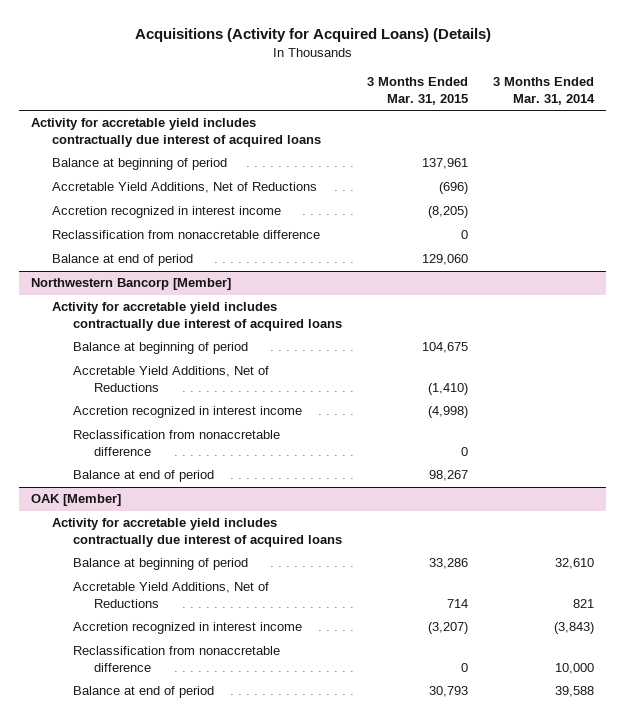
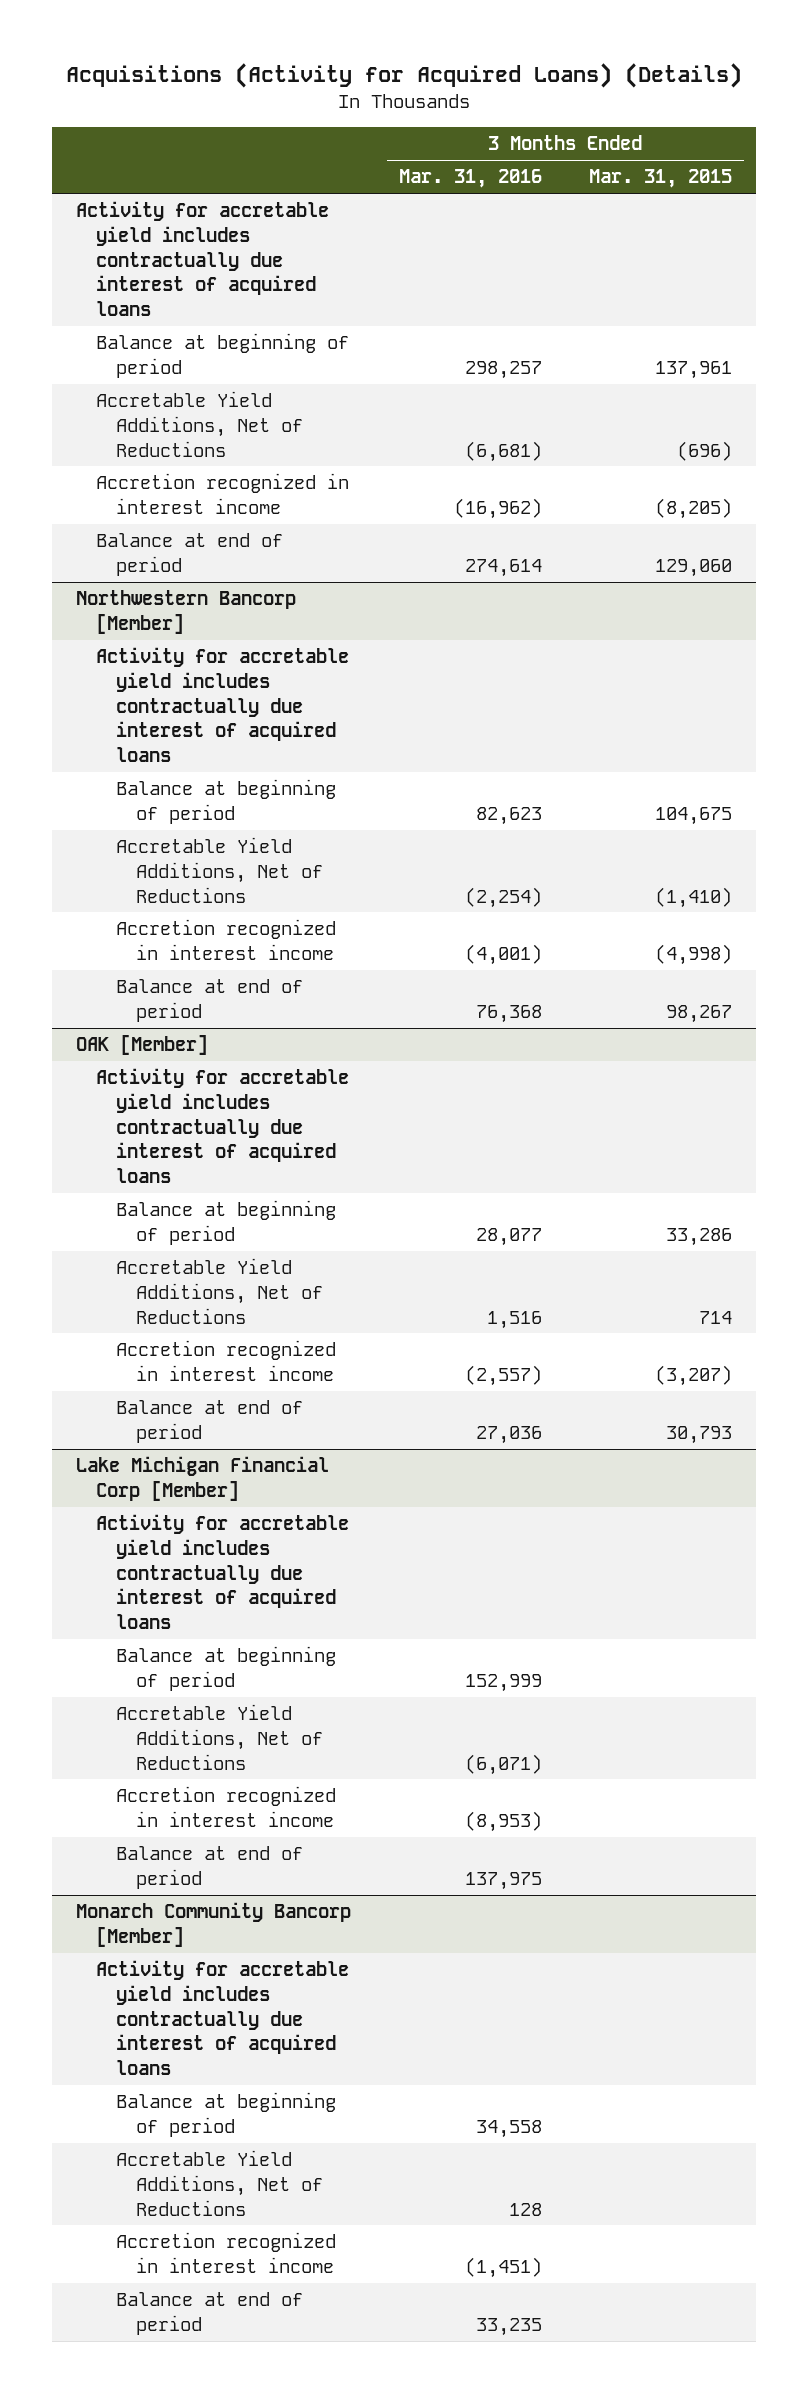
- | 3 Months Ended Mar. 31, 2015 | 3 Months Ended Mar. 31, 2014
+ | 3 Months Ended Mar. 31, 2016 | 3 Months Ended Mar. 31, 2015
- Reclassification from nonaccretable difference | 0 |
@ Northwestern Bancorp [Member]
- Reclassification from nonaccretable difference | 0 |
@ OAK [Member]
- Reclassification from nonaccretable difference | 0 | 10,000
+ Lake Michigan Financial Corp [Member]
+ Activity for accretable yield includes contractually due interest of acquired loans
+ Balance at beginning of period | 152,999 |
+ Accretable Yield Additions, Net of Reductions | (6,071) |
+ Accretion recognized in interest income | (8,953) |
+ Balance at end of period | 137,975 |
+ Monarch Community Bancorp [Member]
+ Activity for accretable yield includes contractually due interest of acquired loans
+ Balance at beginning of period | 34,558 |
+ Accretable Yield Additions, Net of Reductions | 128 |
+ Accretion recognized in interest income | (1,451) |
+ Balance at end of period | 33,235 |

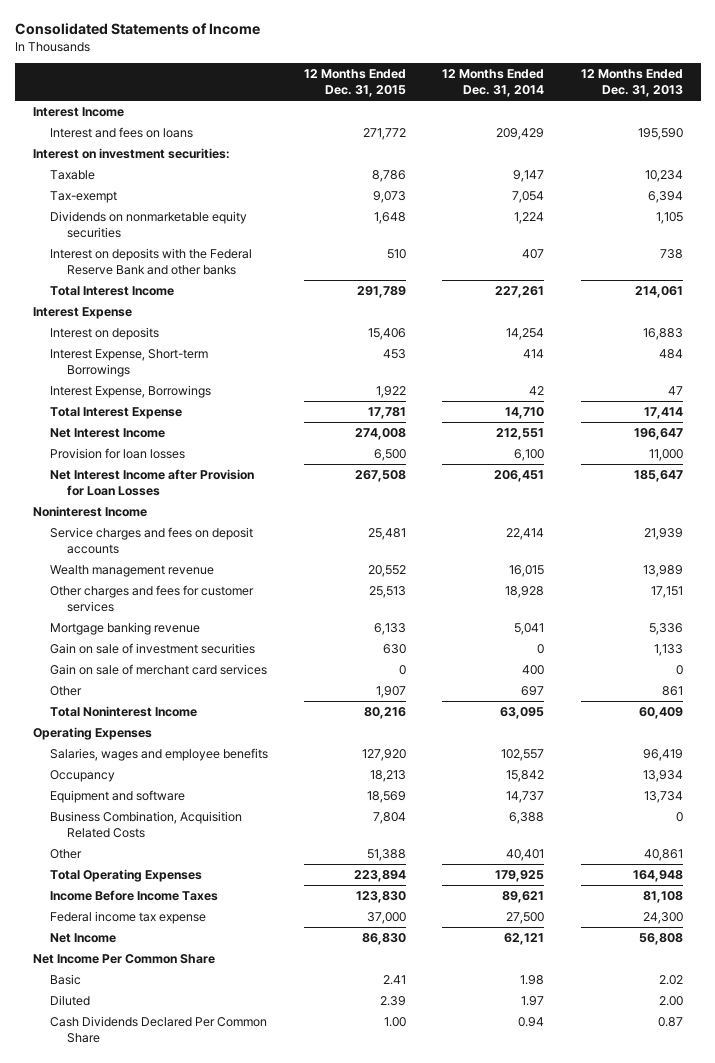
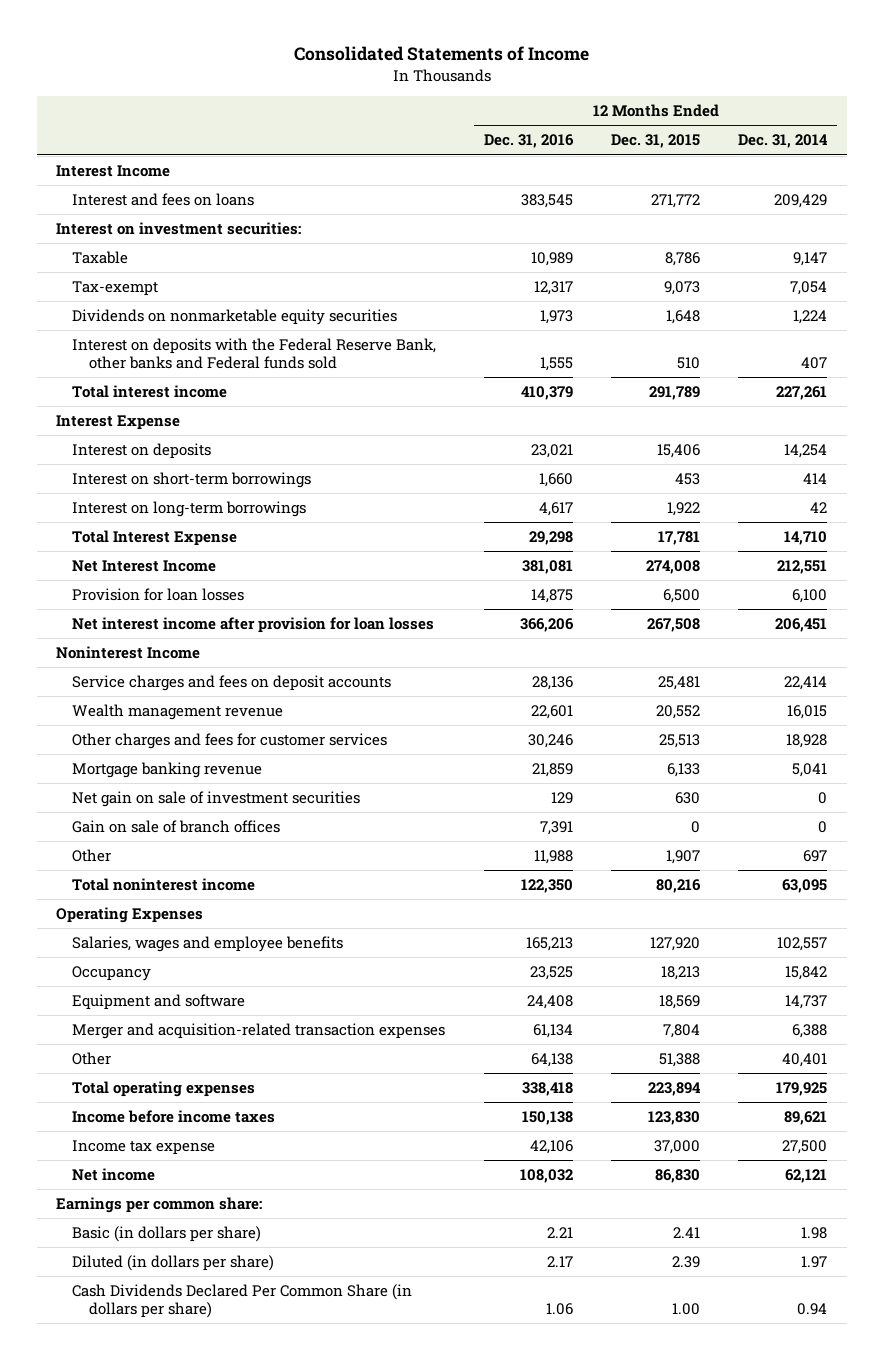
- | 12 Months Ended Dec. 31, 2015 | 12 Months Ended Dec. 31, 2014 | 12 Months Ended Dec. 31, 2013
+ | 12 Months Ended Dec. 31, 2016 | 12 Months Ended Dec. 31, 2015 | 12 Months Ended Dec. 31, 2014
- Interest on deposits with the Federal Reserve Bank and other banks | 510 | 407 | 738
- Total Interest Income | 291,789 | 227,261 | 214,061
+ Interest on deposits with the Federal Reserve Bank, other banks and Federal funds sold | 1,555 | 510 | 407
+ Total interest income | 410,379 | 291,789 | 227,261
- Interest Expense, Short-term Borrowings | 453 | 414 | 484
- Interest Expense, Borrowings | 1,922 | 42 | 47
+ Interest on short-term borrowings | 1,660 | 453 | 414
+ Interest on long-term borrowings | 4,617 | 1,922 | 42
- Net Interest Income after Provision for Loan Losses | 267,508 | 206,451 | 185,647
+ Net interest income after provision for loan losses | 366,206 | 267,508 | 206,451
- Gain on sale of investment securities | 630 | 0 | 1,133
- Gain on sale of merchant card services | 0 | 400 | 0
+ Net gain on sale of investment securities | 129 | 630 | 0
+ Gain on sale of branch offices | 7,391 | 0 | 0
- Total Noninterest Income | 80,216 | 63,095 | 60,409
+ Total noninterest income | 122,350 | 80,216 | 63,095
- Business Combination, Acquisition Related Costs | 7,804 | 6,388 | 0
+ Merger and acquisition-related transaction expenses | 61,134 | 7,804 | 6,388
- Total Operating Expenses | 223,894 | 179,925 | 164,948
- Income Before Income Taxes | 123,830 | 89,621 | 81,108
- Federal income tax expense | 37,000 | 27,500 | 24,300
- Net Income | 86,830 | 62,121 | 56,808
- Net Income Per Common Share
- Basic | 2.41 | 1.98 | 2.02
- Diluted | 2.39 | 1.97 | 2.00
- Cash Dividends Declared Per Common Share | 1.00 | 0.94 | 0.87
+ Total operating expenses | 338,418 | 223,894 | 179,925
+ Income before income taxes | 150,138 | 123,830 | 89,621
+ Income tax expense | 42,106 | 37,000 | 27,500
+ Net income | 108,032 | 86,830 | 62,121
+ Earnings per common share:
+ Basic (in dollars per share) | 2.21 | 2.41 | 1.98
+ Diluted (in dollars per share) | 2.17 | 2.39 | 1.97
+ Cash Dividends Declared Per Common Share (in dollars per share) | 1.06 | 1.00 | 0.94

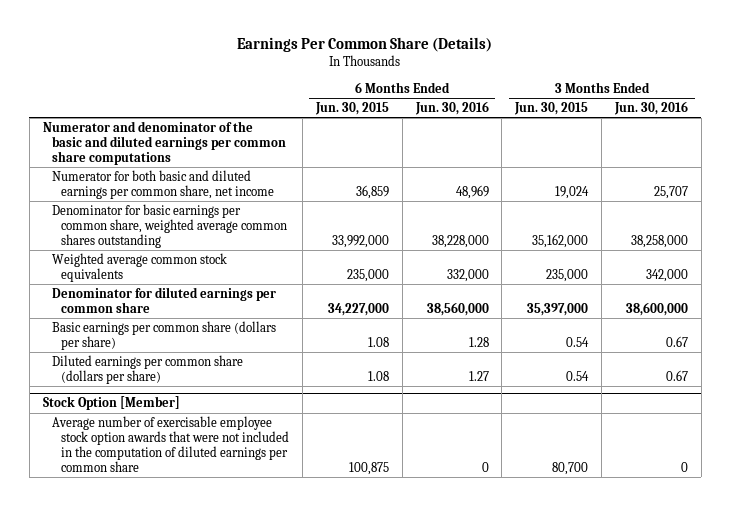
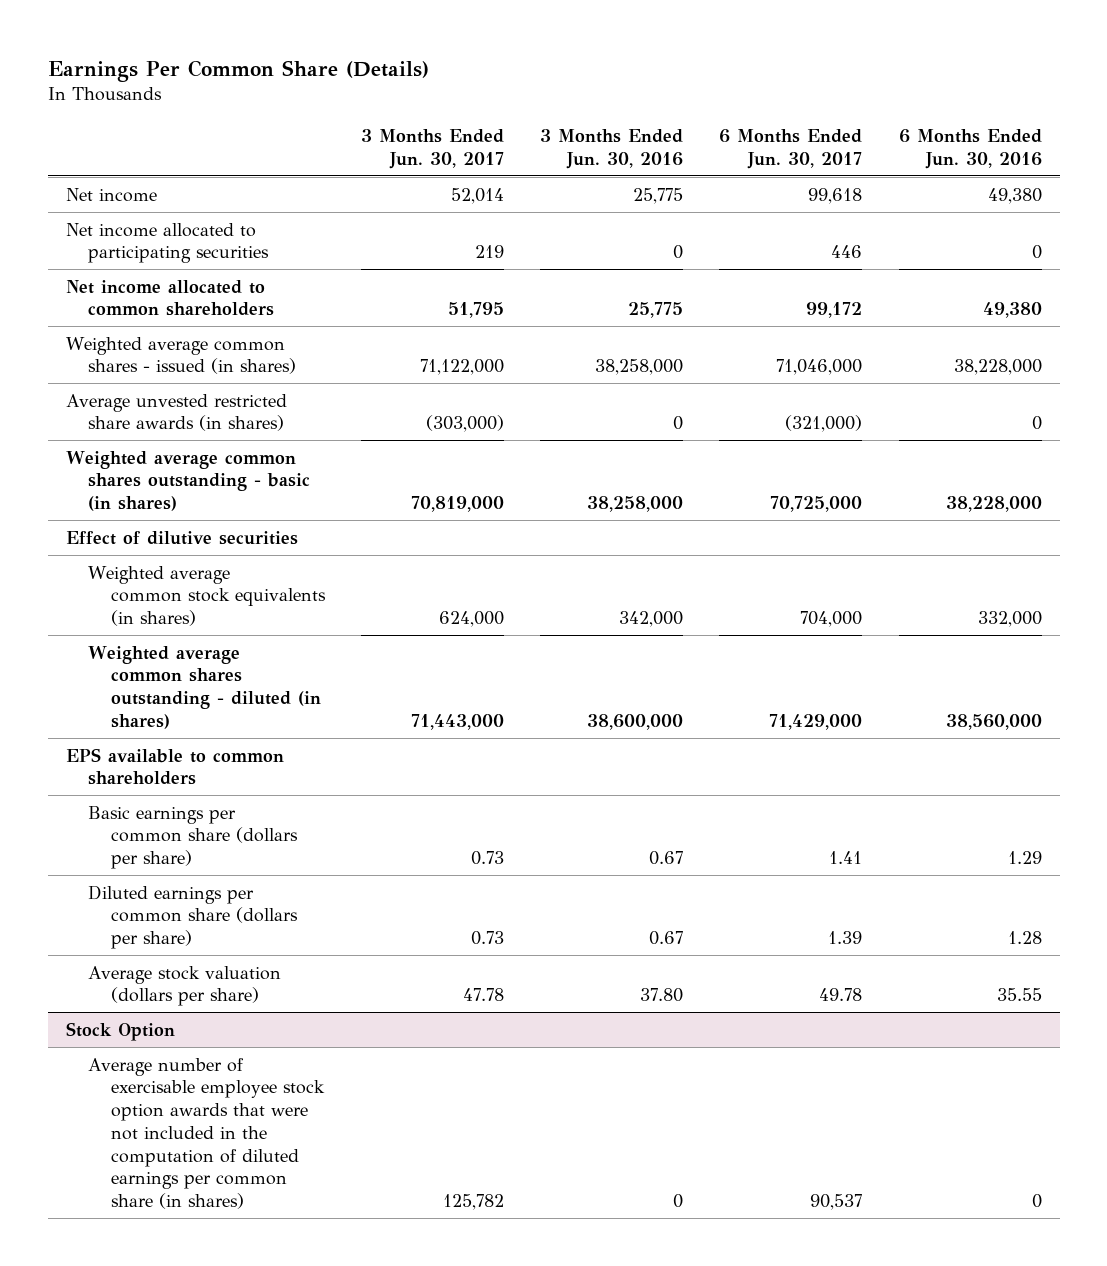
- | 6 Months Ended Jun. 30, 2015 | 6 Months Ended Jun. 30, 2016 | 3 Months Ended Jun. 30, 2015 | 3 Months Ended Jun. 30, 2016
+ | 3 Months Ended Jun. 30, 2017 | 3 Months Ended Jun. 30, 2016 | 6 Months Ended Jun. 30, 2017 | 6 Months Ended Jun. 30, 2016
- Numerator and denominator of the basic and diluted earnings per common share computations
- Numerator for both basic and diluted earnings per common share, net income | 36,859 | 48,969 | 19,024 | 25,707
- Denominator for basic earnings per common share, weighted average common shares outstanding | 33,992,000 | 38,228,000 | 35,162,000 | 38,258,000
- Weighted average common stock equivalents | 235,000 | 332,000 | 235,000 | 342,000
- Denominator for diluted earnings per common share | 34,227,000 | 38,560,000 | 35,397,000 | 38,600,000
- Basic earnings per common share (dollars per share) | 1.08 | 1.28 | 0.54 | 0.67
- Diluted earnings per common share (dollars per share) | 1.08 | 1.27 | 0.54 | 0.67
- Stock Option [Member]
- Average number of exercisable employee stock option awards that were not included in the computation of diluted earnings per common share | 100,875 | 0 | 80,700 | 0
+ Net income | 52,014 | 25,775 | 99,618 | 49,380
+ Net income allocated to participating securities | 219 | 0 | 446 | 0
+ Net income allocated to common shareholders | 51,795 | 25,775 | 99,172 | 49,380
+ Weighted average common shares - issued (in shares) | 71,122,000 | 38,258,000 | 71,046,000 | 38,228,000
+ Average unvested restricted share awards (in shares) | (303,000) | 0 | (321,000) | 0
+ Weighted average common shares outstanding - basic (in shares) | 70,819,000 | 38,258,000 | 70,725,000 | 38,228,000
+ Effect of dilutive securities
+ Weighted average common stock equivalents (in shares) | 624,000 | 342,000 | 704,000 | 332,000
+ Weighted average common shares outstanding - diluted (in shares) | 71,443,000 | 38,600,000 | 71,429,000 | 38,560,000
+ EPS available to common shareholders
+ Basic earnings per common share (dollars per share) | 0.73 | 0.67 | 1.41 | 1.29
+ Diluted earnings per common share (dollars per share) | 0.73 | 0.67 | 1.39 | 1.28
+ Average stock valuation (dollars per share) | 47.78 | 37.80 | 49.78 | 35.55
+ Stock Option
+ Average number of exercisable employee stock option awards that were not included in the computation of diluted earnings per common share (in shares) | 125,782 | 0 | 90,537 | 0

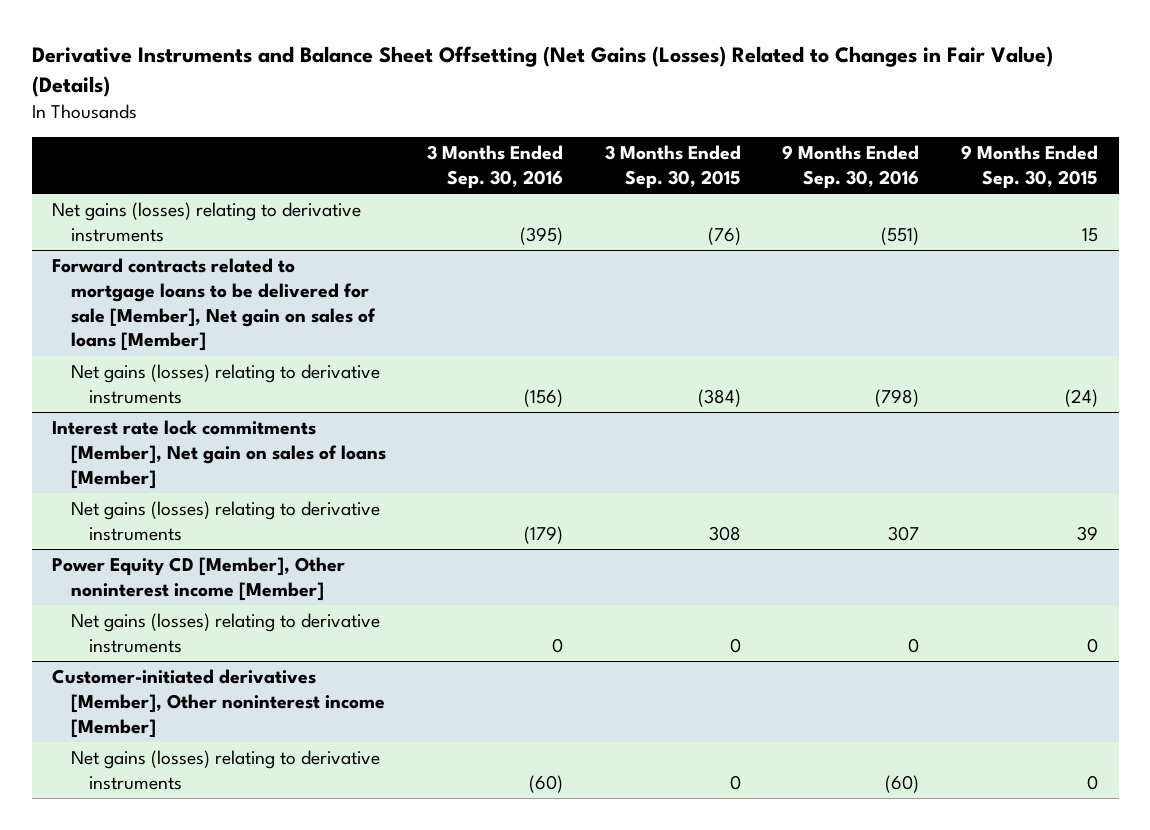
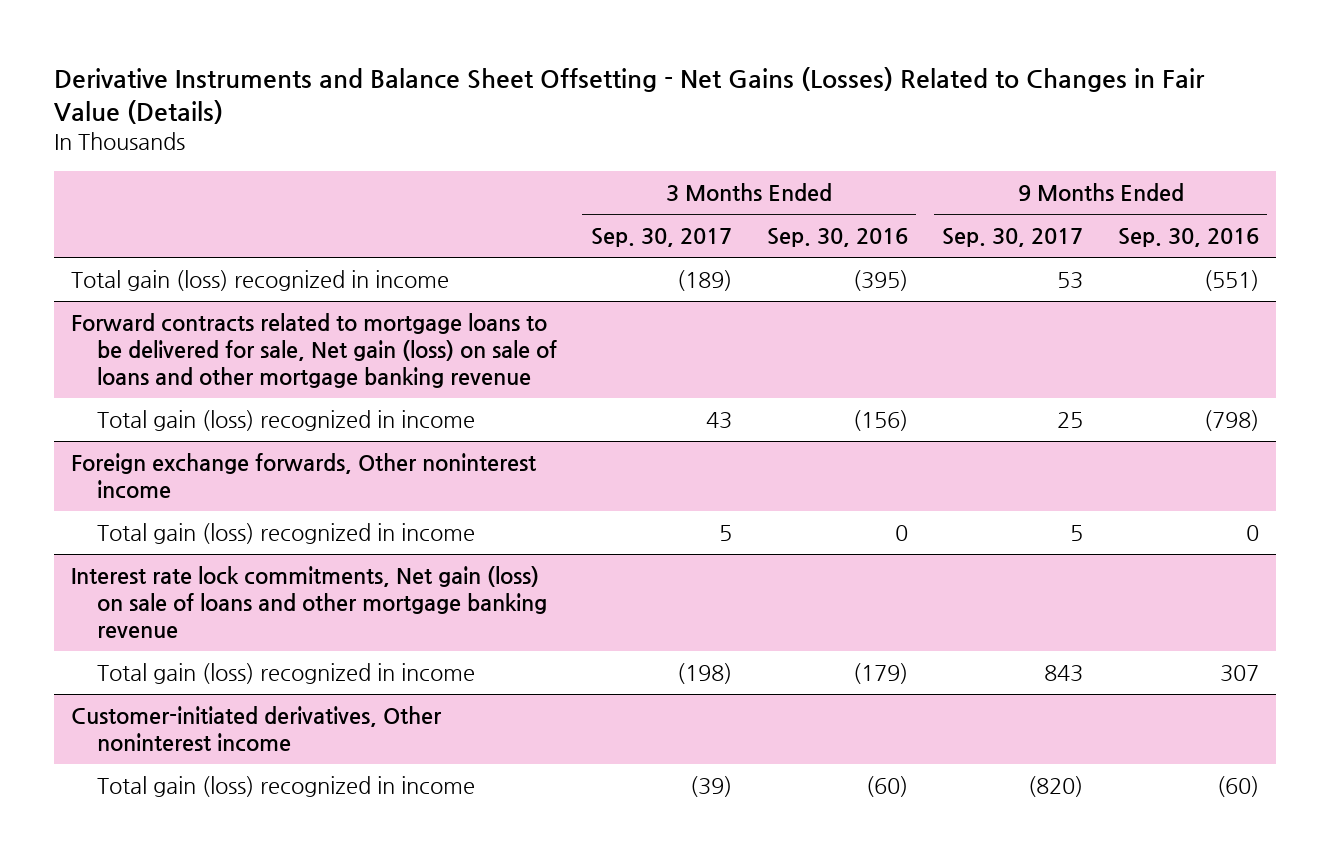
- Derivative Instruments and Balance Sheet Offsetting (Net Gains (Losses) Related to Changes in Fair Value) (Details)
+ Derivative Instruments and Balance Sheet Offsetting - Net Gains (Losses) Related to Changes in Fair Value (Details)
- | 3 Months Ended Sep. 30, 2016 | 3 Months Ended Sep. 30, 2015 | 9 Months Ended Sep. 30, 2016 | 9 Months Ended Sep. 30, 2015
+ | 3 Months Ended Sep. 30, 2017 | 3 Months Ended Sep. 30, 2016 | 9 Months Ended Sep. 30, 2017 | 9 Months Ended Sep. 30, 2016
- Net gains (losses) relating to derivative instruments | (395) | (76) | (551) | 15
- Forward contracts related to mortgage loans to be delivered for sale [Member], Net gain on sales of loans [Member]
- Net gains (losses) relating to derivative instruments | (156) | (384) | (798) | (24)
- Interest rate lock commitments [Member], Net gain on sales of loans [Member]
- Net gains (losses) relating to derivative instruments | (179) | 308 | 307 | 39
- Power Equity CD [Member], Other noninterest income [Member]
- Net gains (losses) relating to derivative instruments | 0 | 0 | 0 | 0
- Customer-initiated derivatives [Member], Other noninterest income [Member]
- Net gains (losses) relating to derivative instruments | (60) | 0 | (60) | 0
+ Total gain (loss) recognized in income | (189) | (395) | 53 | (551)
+ Forward contracts related to mortgage loans to be delivered for sale, Net gain (loss) on sale of loans and other mortgage banking revenue
+ Total gain (loss) recognized in income | 43 | (156) | 25 | (798)
+ Foreign exchange forwards, Other noninterest income
+ Total gain (loss) recognized in income | 5 | 0 | 5 | 0
+ Interest rate lock commitments, Net gain (loss) on sale of loans and other mortgage banking revenue
+ Total gain (loss) recognized in income | (198) | (179) | 843 | 307
+ Customer-initiated derivatives, Other noninterest income
+ Total gain (loss) recognized in income | (39) | (60) | (820) | (60)

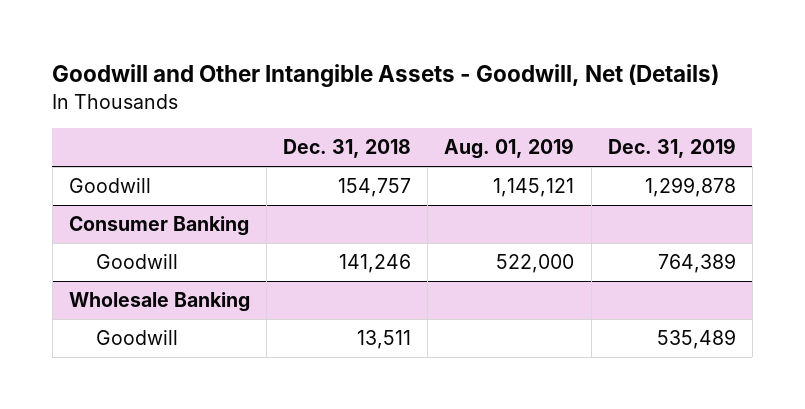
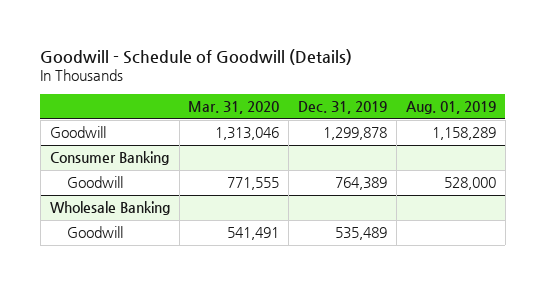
- Goodwill and Other Intangible Assets - Goodwill, Net (Details)
+ Goodwill - Schedule of Goodwill (Details)
- | Dec. 31, 2018 | Aug. 01, 2019 | Dec. 31, 2019
+ | Mar. 31, 2020 | Dec. 31, 2019 | Aug. 01, 2019
- Goodwill | 154,757 | 1,145,121 | 1,299,878
+ Goodwill | 1,313,046 | 1,299,878 | 1,158,289
@ Consumer Banking
- Goodwill | 141,246 | 522,000 | 764,389
+ Goodwill | 771,555 | 764,389 | 528,000

